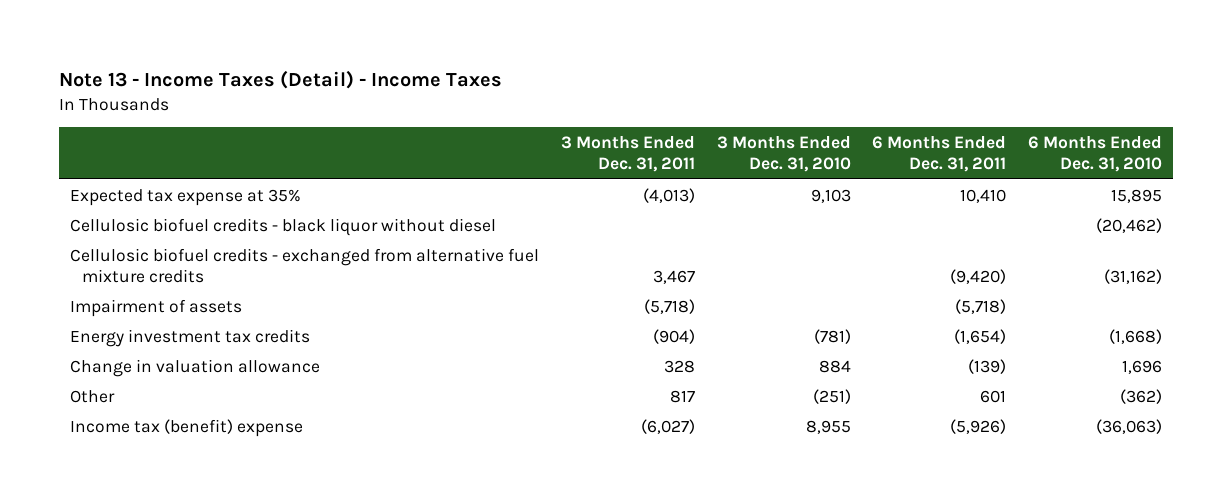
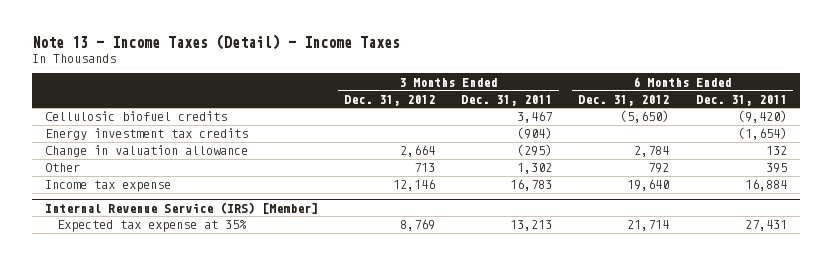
- | 3 Months Ended Dec. 31, 2011 | 3 Months Ended Dec. 31, 2010 | 6 Months Ended Dec. 31, 2011 | 6 Months Ended Dec. 31, 2010
+ | 3 Months Ended Dec. 31, 2012 | 3 Months Ended Dec. 31, 2011 | 6 Months Ended Dec. 31, 2012 | 6 Months Ended Dec. 31, 2011
- Expected tax expense at 35% | (4,013) | 9,103 | 10,410 | 15,895
- Cellulosic biofuel credits - black liquor without diesel | | | | (20,462)
- Cellulosic biofuel credits - exchanged from alternative fuel mixture credits | 3,467 | | (9,420) | (31,162)
- Impairment of assets | (5,718) | | (5,718) |
+ Cellulosic biofuel credits | | 3,467 | (5,650) | (9,420)
- Change in valuation allowance | 328 | 884 | (139) | 1,696
- Other | 817 | (251) | 601 | (362)
- Income tax (benefit) expense | (6,027) | 8,955 | (5,926) | (36,063)
+ Change in valuation allowance | 2,664 | (295) | 2,784 | 132
+ Other | 713 | 1,302 | 792 | 395
+ Income tax expense | 12,146 | 16,783 | 19,640 | 16,884
+ Internal Revenue Service (IRS) [Member]
+ Expected tax expense at 35% | 8,769 | 13,213 | 21,714 | 27,431

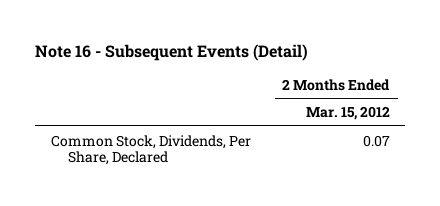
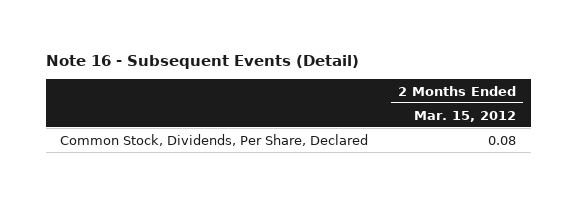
- Common Stock, Dividends, Per Share, Declared | 0.07
+ Common Stock, Dividends, Per Share, Declared | 0.08

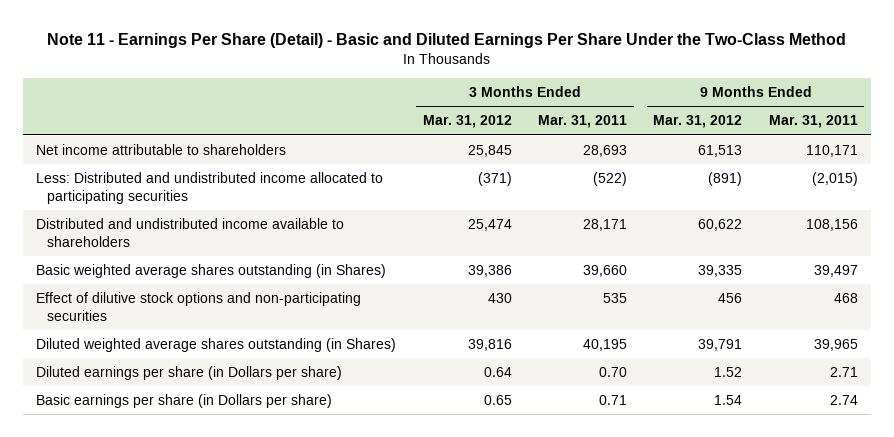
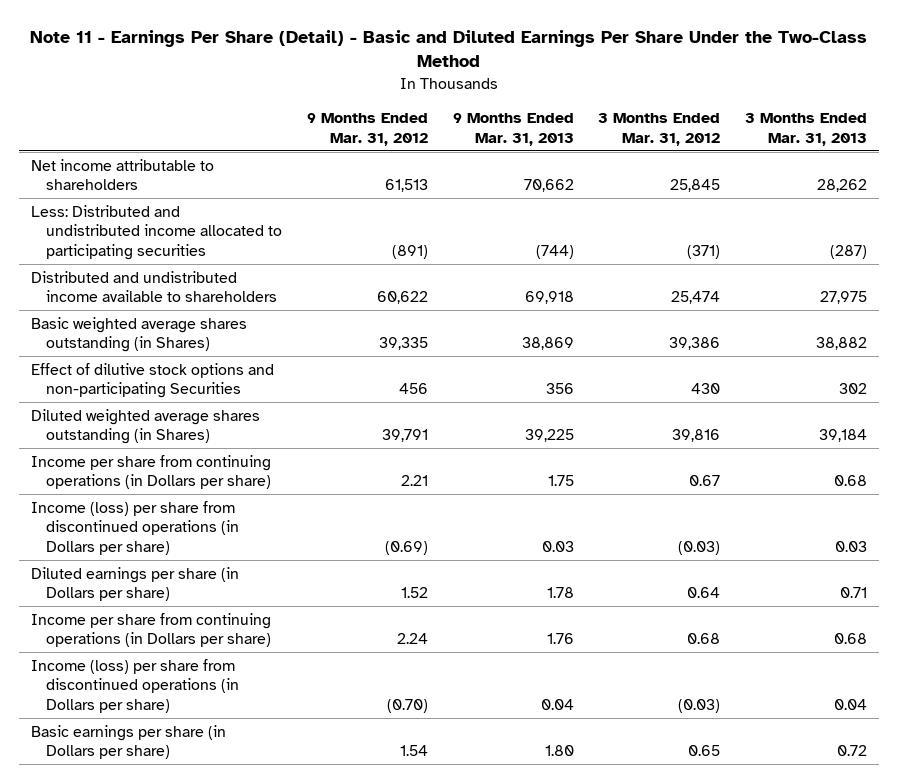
- | 3 Months Ended Mar. 31, 2012 | 3 Months Ended Mar. 31, 2011 | 9 Months Ended Mar. 31, 2012 | 9 Months Ended Mar. 31, 2011
+ | 9 Months Ended Mar. 31, 2012 | 9 Months Ended Mar. 31, 2013 | 3 Months Ended Mar. 31, 2012 | 3 Months Ended Mar. 31, 2013
- Effect of dilutive stock options and non-participating securities | 430 | 535 | 456 | 468
+ Effect of dilutive stock options and non-participating Securities | 456 | 356 | 430 | 302
+ Income per share from continuing operations (in Dollars per share) | 2.21 | 1.75 | 0.67 | 0.68
+ Income (loss) per share from discontinued operations (in Dollars per share) | (0.69) | 0.03 | (0.03) | 0.03
+ Income per share from continuing operations (in Dollars per share) | 2.24 | 1.76 | 0.68 | 0.68
+ Income (loss) per share from discontinued operations (in Dollars per share) | (0.70) | 0.04 | (0.03) | 0.04

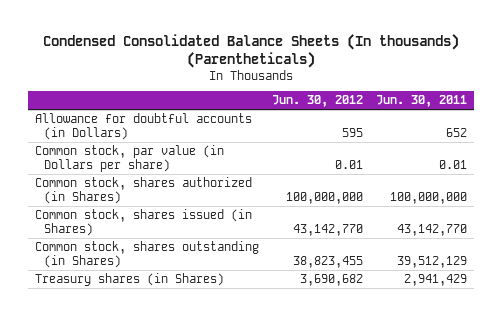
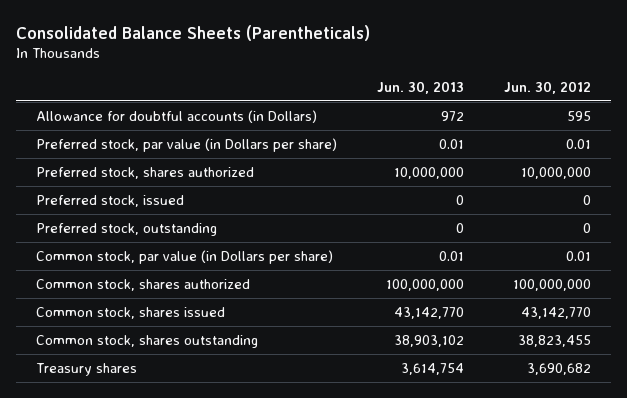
- Condensed Consolidated Balance Sheets (In thousands) (Parentheticals)
+ Consolidated Balance Sheets (Parentheticals)
- | Jun. 30, 2012 | Jun. 30, 2011
+ | Jun. 30, 2013 | Jun. 30, 2012
+ Preferred stock, par value (in Dollars per share) | 0.01 | 0.01
+ Preferred stock, shares authorized | 10,000,000 | 10,000,000
+ Preferred stock, issued | 0 | 0
+ Preferred stock, outstanding | 0 | 0
- Common stock, shares authorized (in Shares) | 100,000,000 | 100,000,000
- Common stock, shares issued (in Shares) | 43,142,770 | 43,142,770
- Common stock, shares outstanding (in Shares) | 38,823,455 | 39,512,129
- Treasury shares (in Shares) | 3,690,682 | 2,941,429
+ Common stock, shares authorized | 100,000,000 | 100,000,000
+ Common stock, shares issued | 43,142,770 | 43,142,770
+ Common stock, shares outstanding | 38,903,102 | 38,823,455
+ Treasury shares | 3,614,754 | 3,690,682

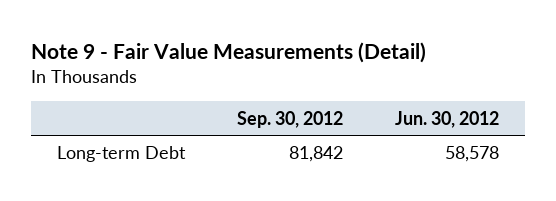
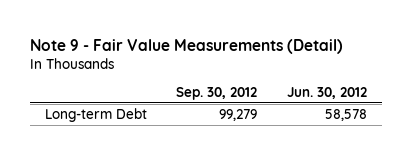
- Long-term Debt | 81,842 | 58,578
+ Long-term Debt | 99,279 | 58,578

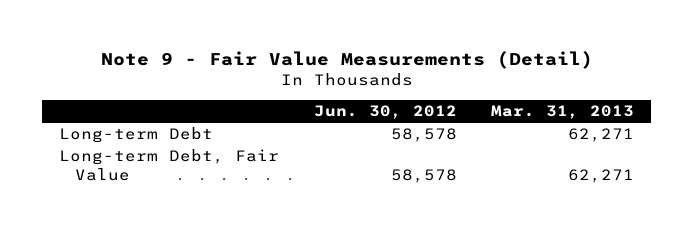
- | Sep. 30, 2012 | Jun. 30, 2012
+ | Jun. 30, 2012 | Mar. 31, 2013
+ Long-term Debt, Fair Value | 58,578 | 62,271

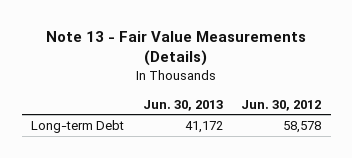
- Note 9 - Fair Value Measurements (Detail)
+ Note 13 - Fair Value Measurements (Details)
- | Jun. 30, 2012 | Mar. 31, 2013
+ | Jun. 30, 2013 | Jun. 30, 2012
- Long-term Debt, Fair Value | 58,578 | 62,271

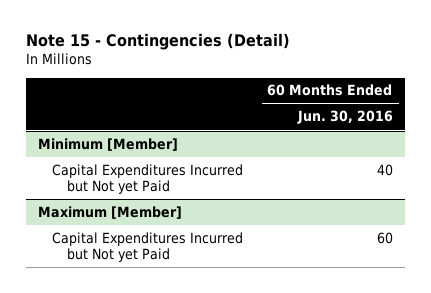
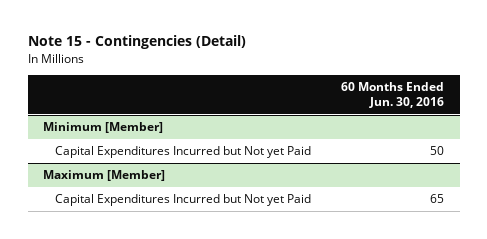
@ Minimum [Member]
- Capital Expenditures Incurred but Not yet Paid | 40
+ Capital Expenditures Incurred but Not yet Paid | 50
@ Maximum [Member]
- Capital Expenditures Incurred but Not yet Paid | 60
+ Capital Expenditures Incurred but Not yet Paid | 65

